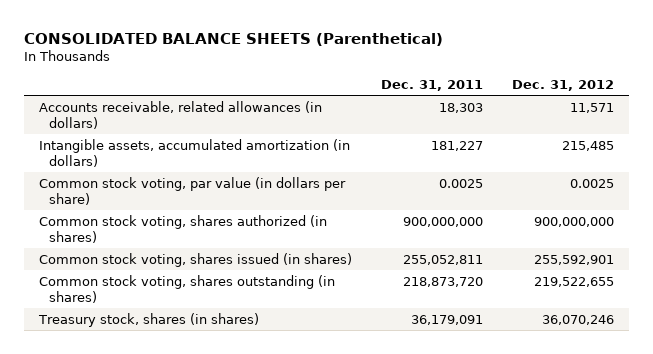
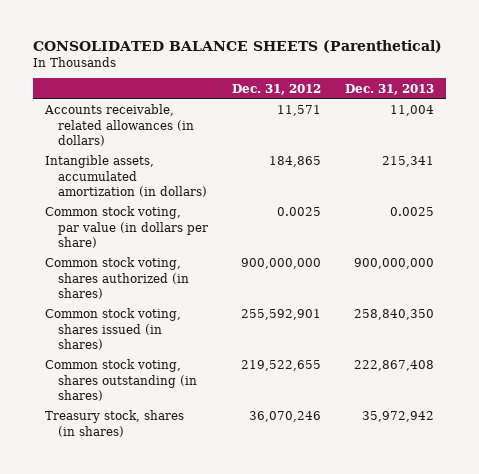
- | Dec. 31, 2011 | Dec. 31, 2012
+ | Dec. 31, 2012 | Dec. 31, 2013
- Intangible assets, accumulated amortization (in dollars) | 181,227 | 215,485
+ Intangible assets, accumulated amortization (in dollars) | 184,865 | 215,341

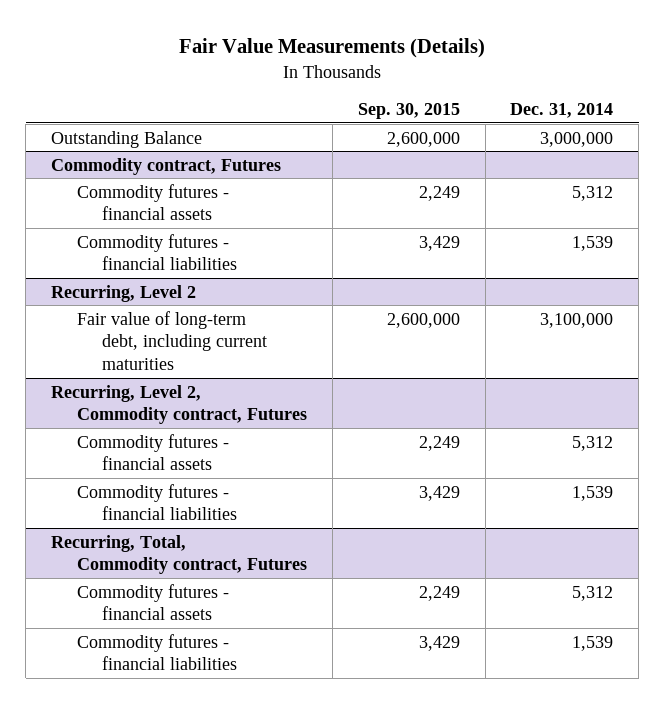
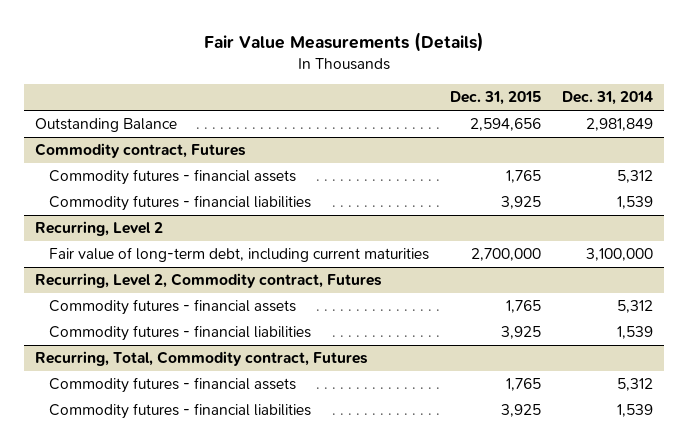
- | Sep. 30, 2015 | Dec. 31, 2014
+ | Dec. 31, 2015 | Dec. 31, 2014
- Outstanding Balance | 2,600,000 | 3,000,000
+ Outstanding Balance | 2,594,656 | 2,981,849

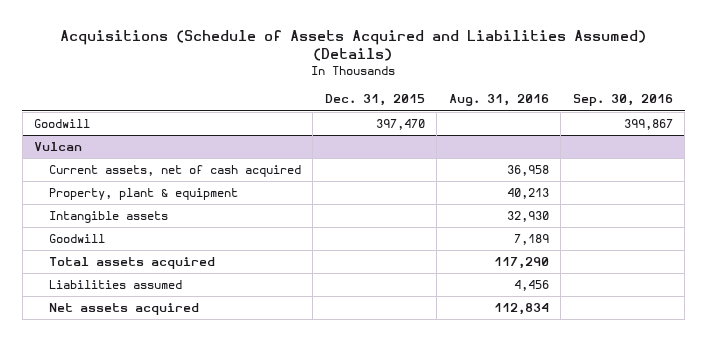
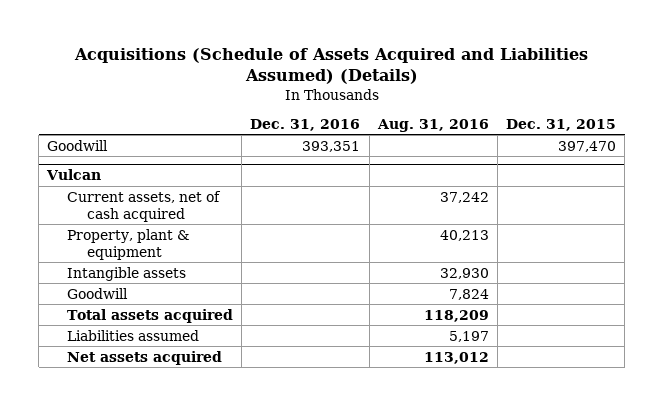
- | Dec. 31, 2015 | Aug. 31, 2016 | Sep. 30, 2016
+ | Dec. 31, 2016 | Aug. 31, 2016 | Dec. 31, 2015
@ Vulcan
- Current assets, net of cash acquired | | 36,958 |
+ Current assets, net of cash acquired | | 37,242 |
- Goodwill | | 7,189 |
- Total assets acquired | | 117,290 |
- Liabilities assumed | | 4,456 |
- Net assets acquired | | 112,834 |
+ Goodwill | | 7,824 |
+ Total assets acquired | | 118,209 |
+ Liabilities assumed | | 5,197 |
+ Net assets acquired | | 113,012 |

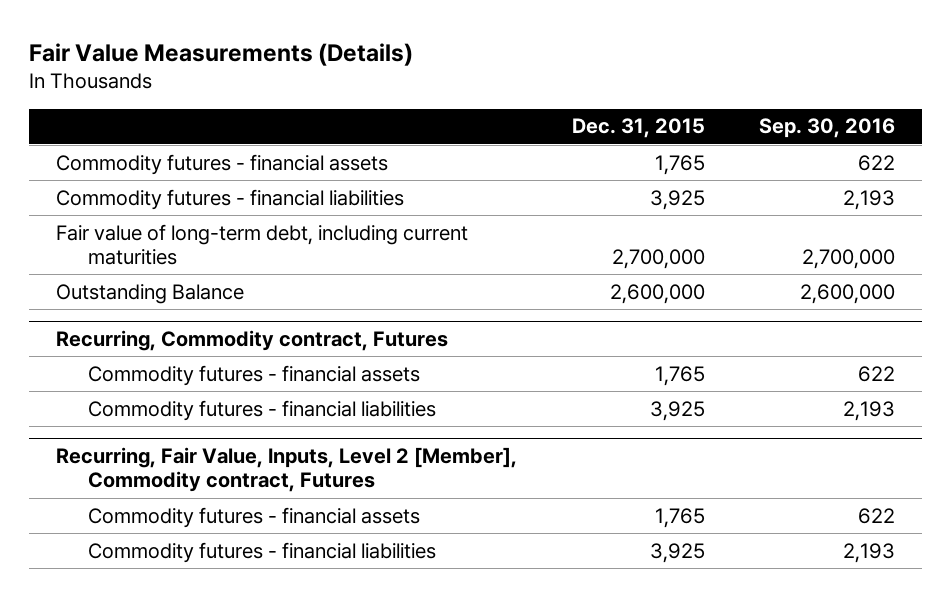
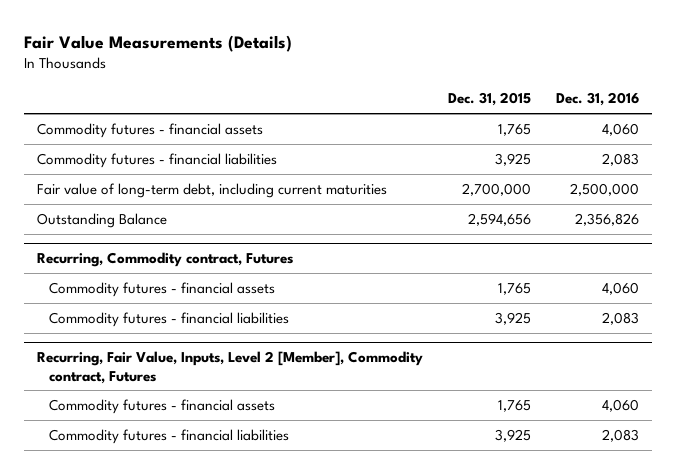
- | Dec. 31, 2015 | Sep. 30, 2016
+ | Dec. 31, 2015 | Dec. 31, 2016
- Outstanding Balance | 2,600,000 | 2,600,000
+ Outstanding Balance | 2,594,656 | 2,356,826

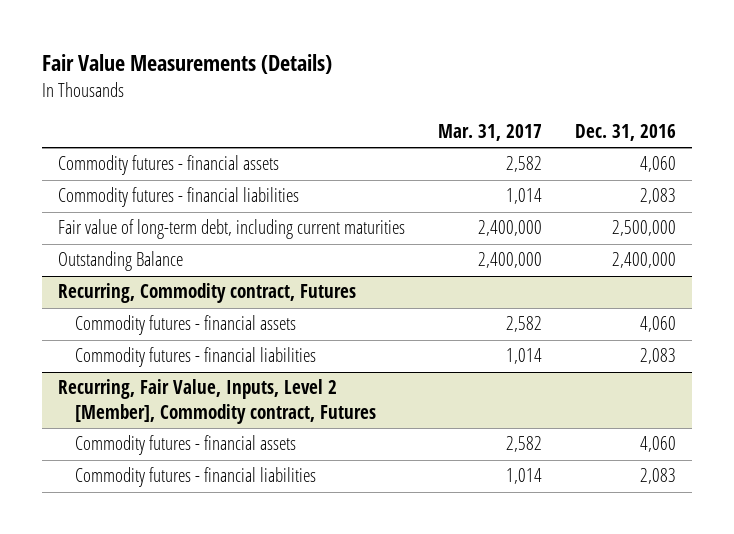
- | Dec. 31, 2015 | Dec. 31, 2016
+ | Mar. 31, 2017 | Dec. 31, 2016
- Outstanding Balance | 2,594,656 | 2,356,826
+ Outstanding Balance | 2,400,000 | 2,400,000

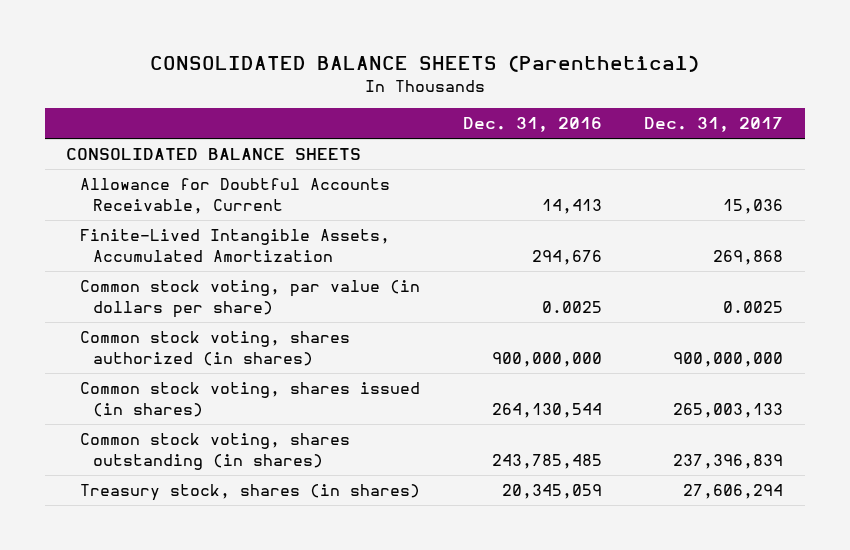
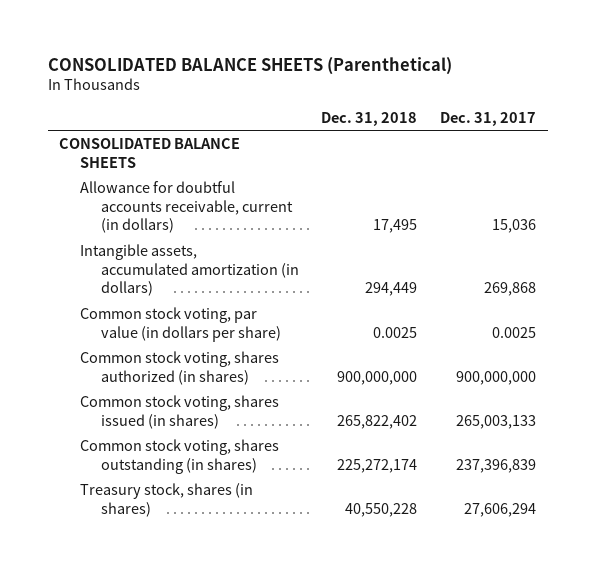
- | Dec. 31, 2016 | Dec. 31, 2017
+ | Dec. 31, 2018 | Dec. 31, 2017
- Allowance for Doubtful Accounts Receivable, Current | 14,413 | 15,036
- Finite-Lived Intangible Assets, Accumulated Amortization | 294,676 | 269,868
+ Allowance for doubtful accounts receivable, current (in dollars) | 17,495 | 15,036
+ Intangible assets, accumulated amortization (in dollars) | 294,449 | 269,868

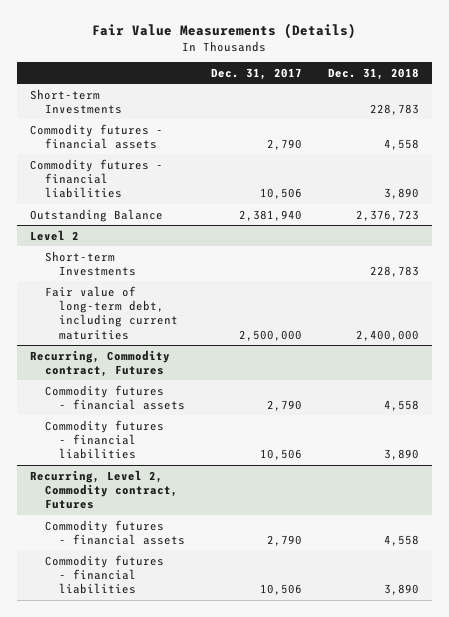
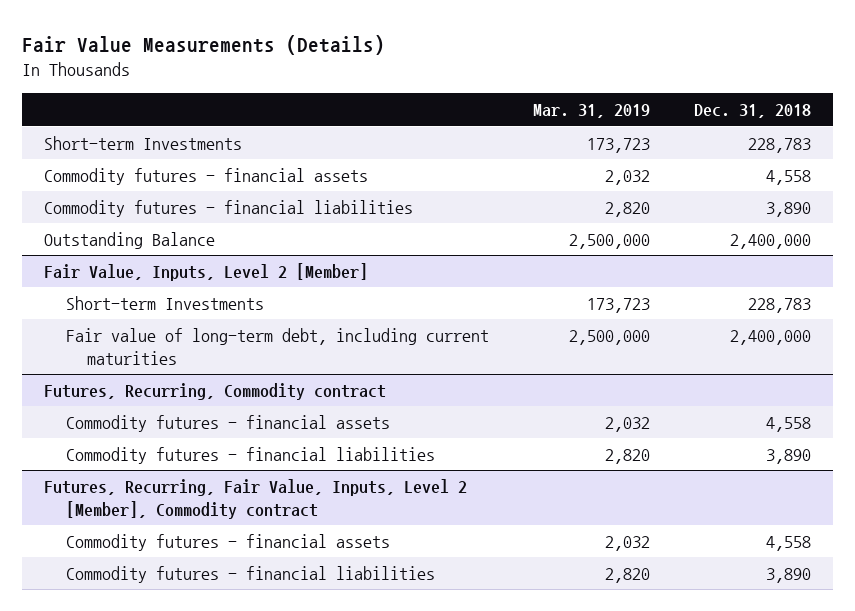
- | Dec. 31, 2017 | Dec. 31, 2018
+ | Mar. 31, 2019 | Dec. 31, 2018
- Outstanding Balance | 2,381,940 | 2,376,723
- Level 2
+ Outstanding Balance | 2,500,000 | 2,400,000
+ Fair Value, Inputs, Level 2 [Member]
- Recurring, Commodity contract, Futures
+ Futures, Recurring, Commodity contract
- Recurring, Level 2, Commodity contract, Futures
+ Futures, Recurring, Fair Value, Inputs, Level 2 [Member], Commodity contract

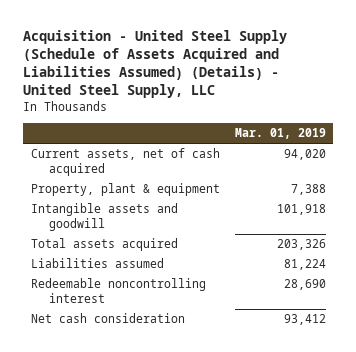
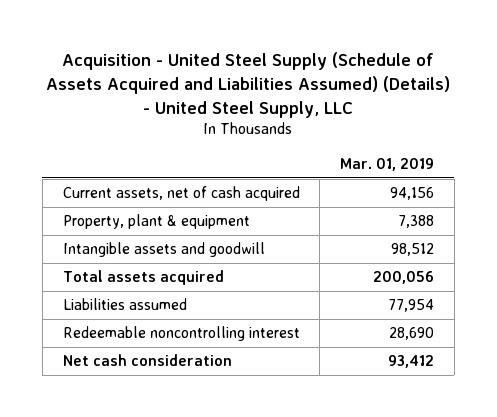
- Current assets, net of cash acquired | 94,020
+ Current assets, net of cash acquired | 94,156
- Intangible assets and goodwill | 101,918
- Total assets acquired | 203,326
- Liabilities assumed | 81,224
+ Intangible assets and goodwill | 98,512
+ Total assets acquired | 200,056
+ Liabilities assumed | 77,954

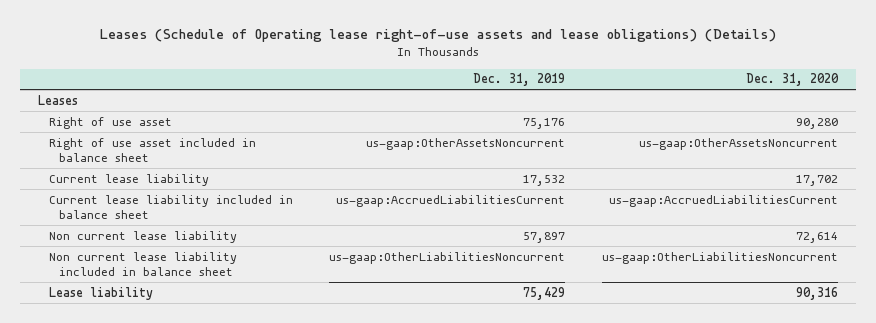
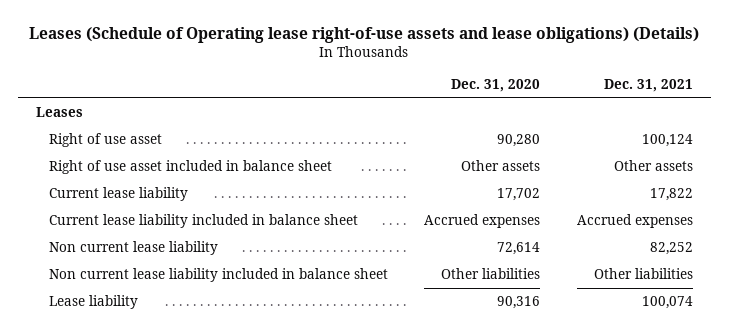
- | Dec. 31, 2019 | Dec. 31, 2020
+ | Dec. 31, 2020 | Dec. 31, 2021
- Right of use asset included in balance sheet | us-gaap:OtherAssetsNoncurrent | us-gaap:OtherAssetsNoncurrent
+ Right of use asset included in balance sheet | Other assets | Other assets
- Current lease liability included in balance sheet | us-gaap:AccruedLiabilitiesCurrent | us-gaap:AccruedLiabilitiesCurrent
+ Current lease liability included in balance sheet | Accrued expenses | Accrued expenses
- Non current lease liability included in balance sheet | us-gaap:OtherLiabilitiesNoncurrent | us-gaap:OtherLiabilitiesNoncurrent
+ Non current lease liability included in balance sheet | Other liabilities | Other liabilities

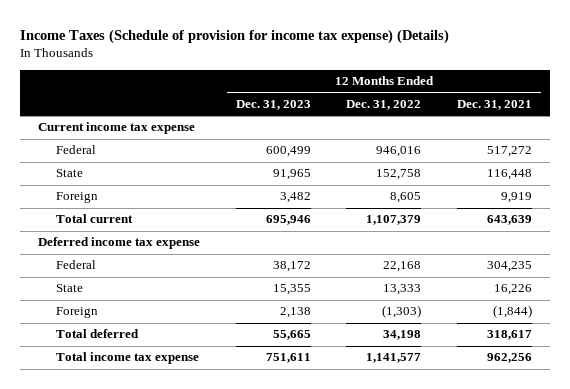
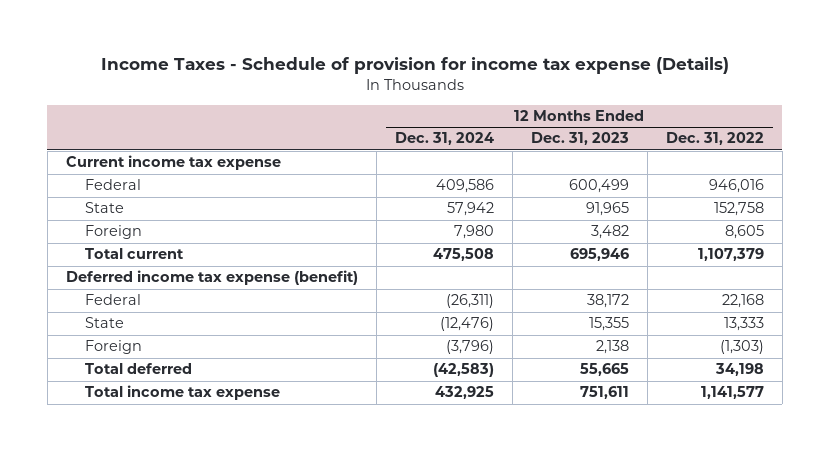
- Income Taxes (Schedule of provision for income tax expense) (Details)
+ Income Taxes - Schedule of provision for income tax expense (Details)
- | 12 Months Ended Dec. 31, 2023 | 12 Months Ended Dec. 31, 2022 | 12 Months Ended Dec. 31, 2021
+ | 12 Months Ended Dec. 31, 2024 | 12 Months Ended Dec. 31, 2023 | 12 Months Ended Dec. 31, 2022
- Deferred income tax expense
+ Deferred income tax expense (benefit)

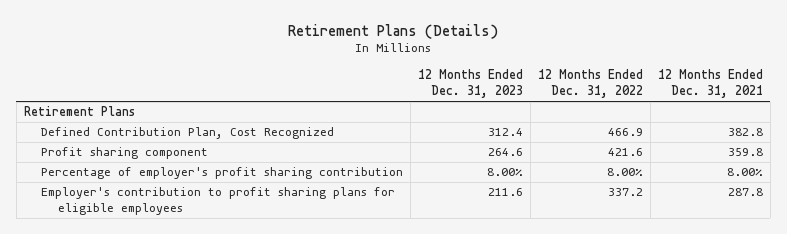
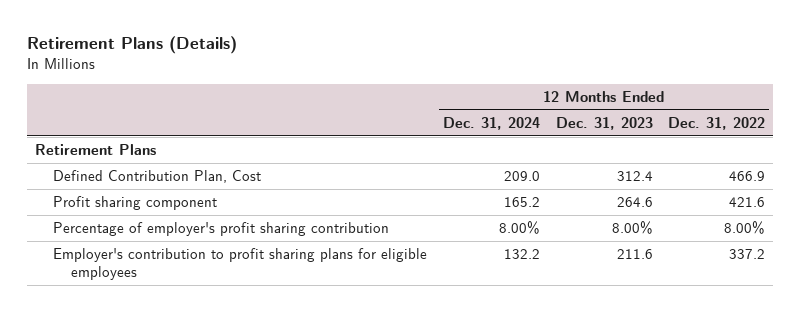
- | 12 Months Ended Dec. 31, 2023 | 12 Months Ended Dec. 31, 2022 | 12 Months Ended Dec. 31, 2021
+ | 12 Months Ended Dec. 31, 2024 | 12 Months Ended Dec. 31, 2023 | 12 Months Ended Dec. 31, 2022
- Defined Contribution Plan, Cost Recognized | 312.4 | 466.9 | 382.8
+ Defined Contribution Plan, Cost | 209.0 | 312.4 | 466.9

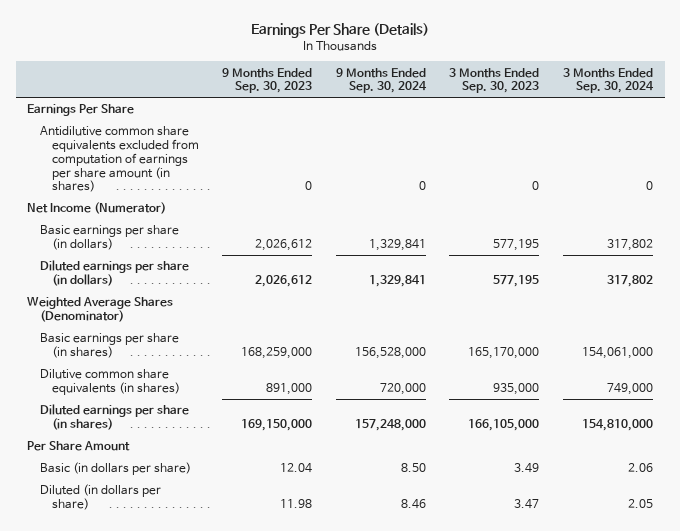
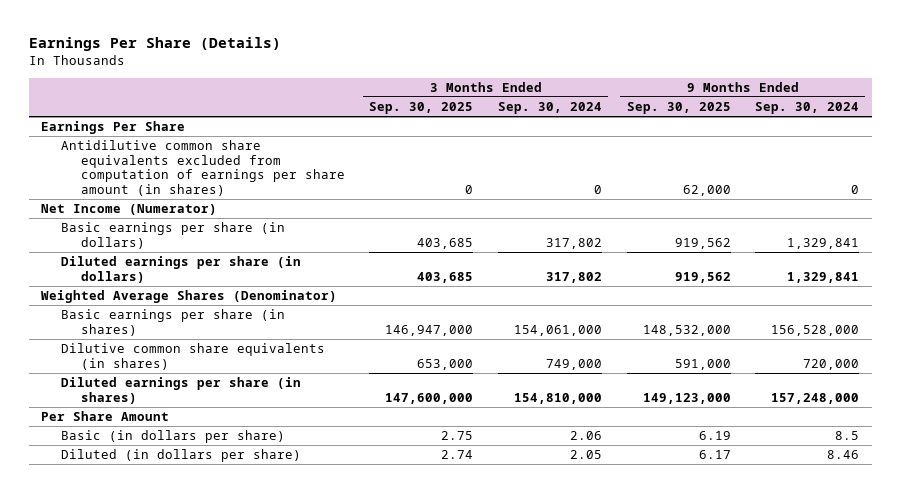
- | 9 Months Ended Sep. 30, 2023 | 9 Months Ended Sep. 30, 2024 | 3 Months Ended Sep. 30, 2023 | 3 Months Ended Sep. 30, 2024
+ | 3 Months Ended Sep. 30, 2025 | 3 Months Ended Sep. 30, 2024 | 9 Months Ended Sep. 30, 2025 | 9 Months Ended Sep. 30, 2024
- Basic (in dollars per share) | 12.04 | 8.50 | 3.49 | 2.06
+ Basic (in dollars per share) | 2.75 | 2.06 | 6.19 | 8.5

